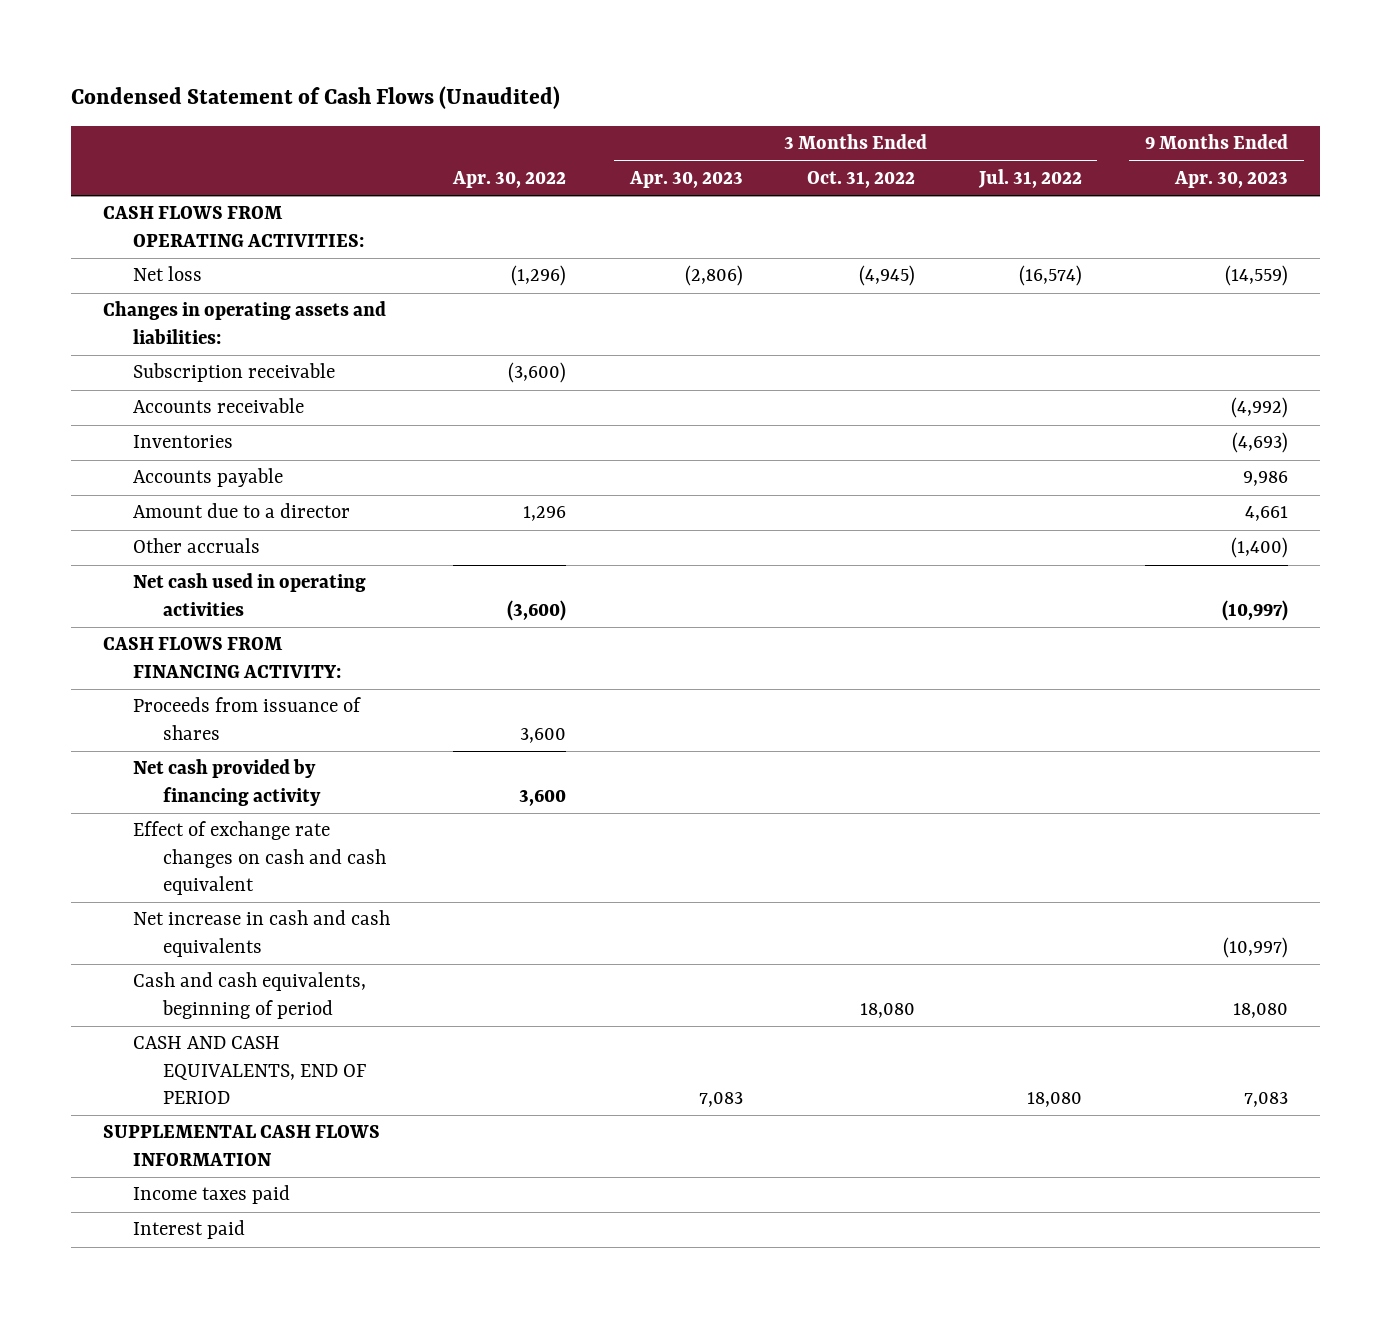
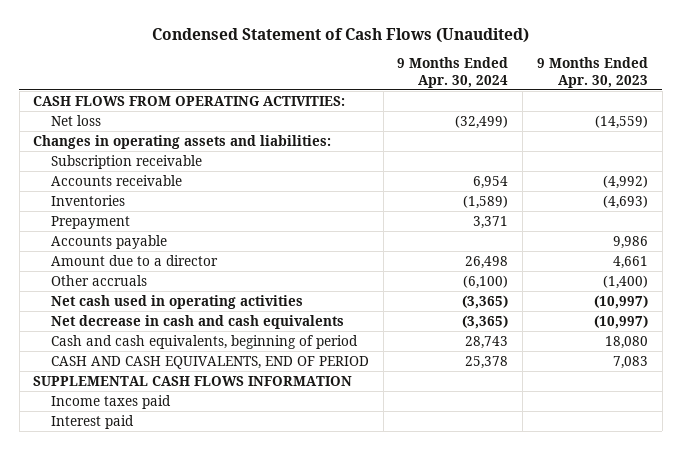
- | Apr. 30, 2022 | 3 Months Ended Apr. 30, 2023 | 3 Months Ended Oct. 31, 2022 | 3 Months Ended Jul. 31, 2022 | 9 Months Ended Apr. 30, 2023
+ | 9 Months Ended Apr. 30, 2024 | 9 Months Ended Apr. 30, 2023
+ Prepayment | 3,371 |
- CASH FLOWS FROM FINANCING ACTIVITY:
- Proceeds from issuance of shares | 3,600 | | | |
- Net cash provided by financing activity | 3,600 | | | |
- Effect of exchange rate changes on cash and cash equivalent
- Net increase in cash and cash equivalents | | | | | (10,997)
+ Net decrease in cash and cash equivalents | (3,365) | (10,997)

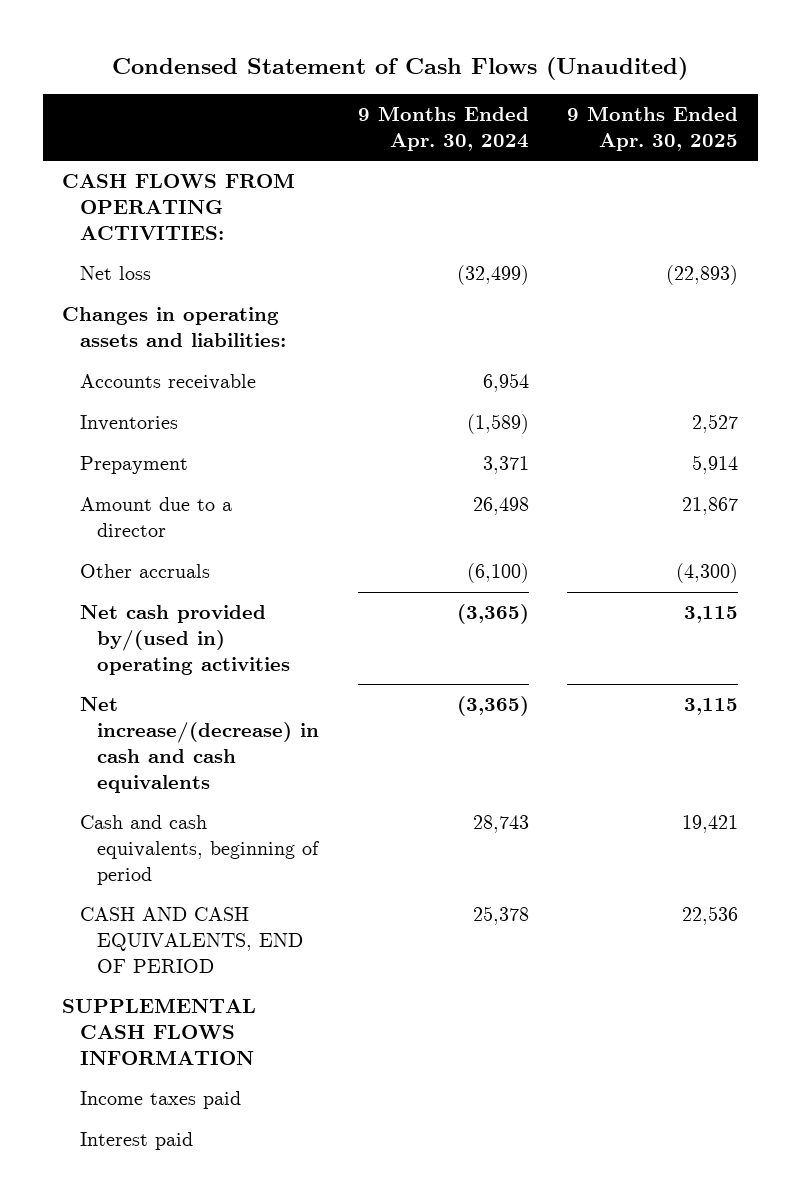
- | 9 Months Ended Apr. 30, 2024 | 9 Months Ended Apr. 30, 2023
+ | 9 Months Ended Apr. 30, 2024 | 9 Months Ended Apr. 30, 2025
- Subscription receivable
- Accounts payable | | 9,986
- Net cash used in operating activities | (3,365) | (10,997)
- Net decrease in cash and cash equivalents | (3,365) | (10,997)
+ Net cash provided by/(used in) operating activities | (3,365) | 3,115
+ Net increase/(decrease) in cash and cash equivalents | (3,365) | 3,115

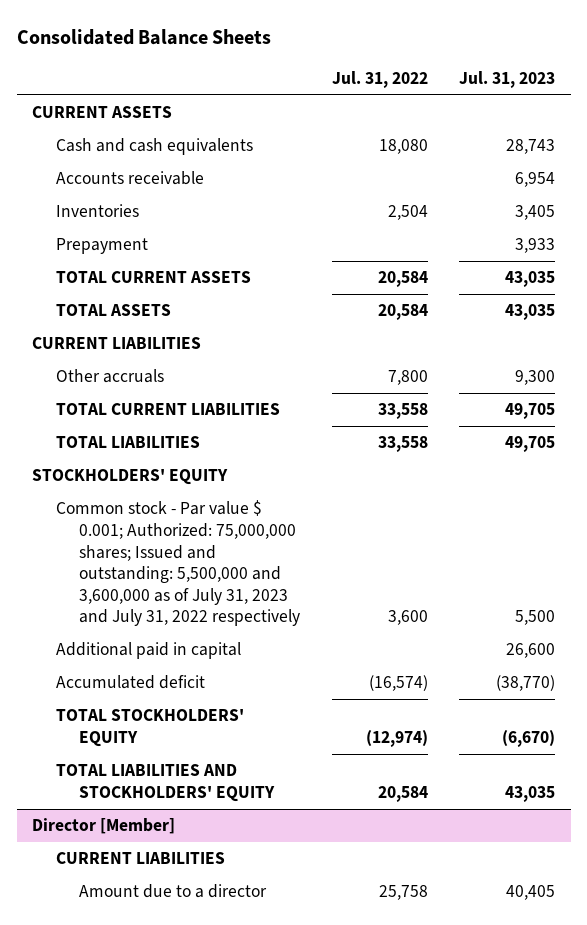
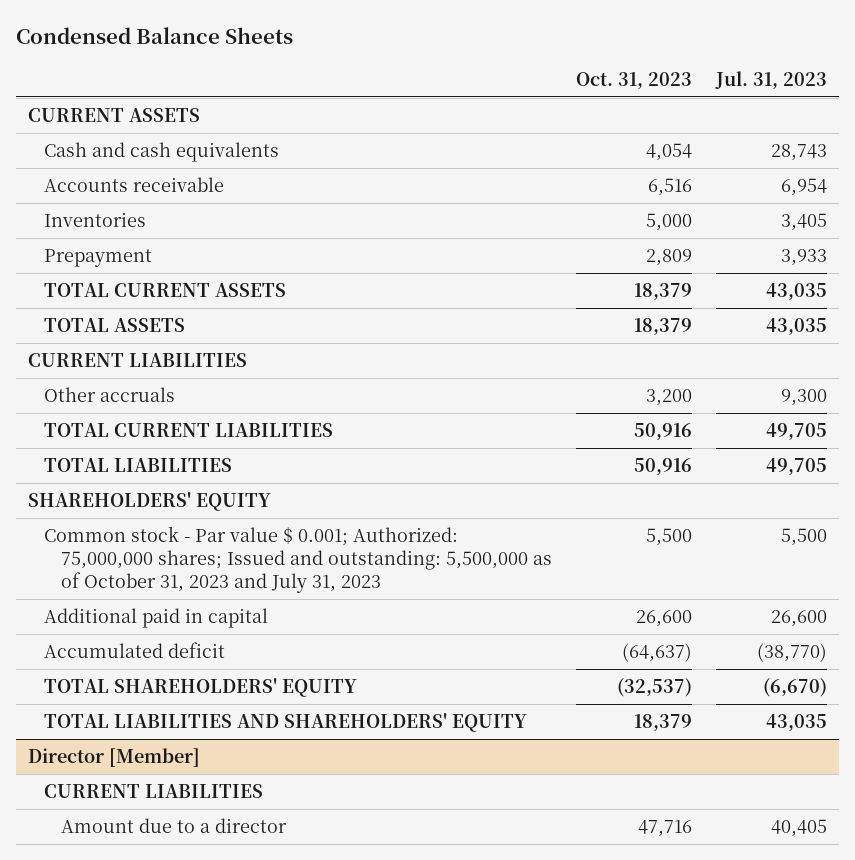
- Consolidated Balance Sheets
+ Condensed Balance Sheets
- | Jul. 31, 2022 | Jul. 31, 2023
+ | Oct. 31, 2023 | Jul. 31, 2023
- STOCKHOLDERS' EQUITY
- Common stock - Par value $ 0.001; Authorized: 75,000,000 shares; Issued and outstanding: 5,500,000 and 3,600,000 as of July 31, 2023 and July 31, 2022 respectively | 3,600 | 5,500
+ SHAREHOLDERS' EQUITY
+ Common stock - Par value $ 0.001; Authorized: 75,000,000 shares; Issued and outstanding: 5,500,000 as of October 31, 2023 and July 31, 2023 | 5,500 | 5,500
- TOTAL STOCKHOLDERS' EQUITY | (12,974) | (6,670)
- TOTAL LIABILITIES AND STOCKHOLDERS' EQUITY | 20,584 | 43,035
+ TOTAL SHAREHOLDERS' EQUITY | (32,537) | (6,670)
+ TOTAL LIABILITIES AND SHAREHOLDERS' EQUITY | 18,379 | 43,035

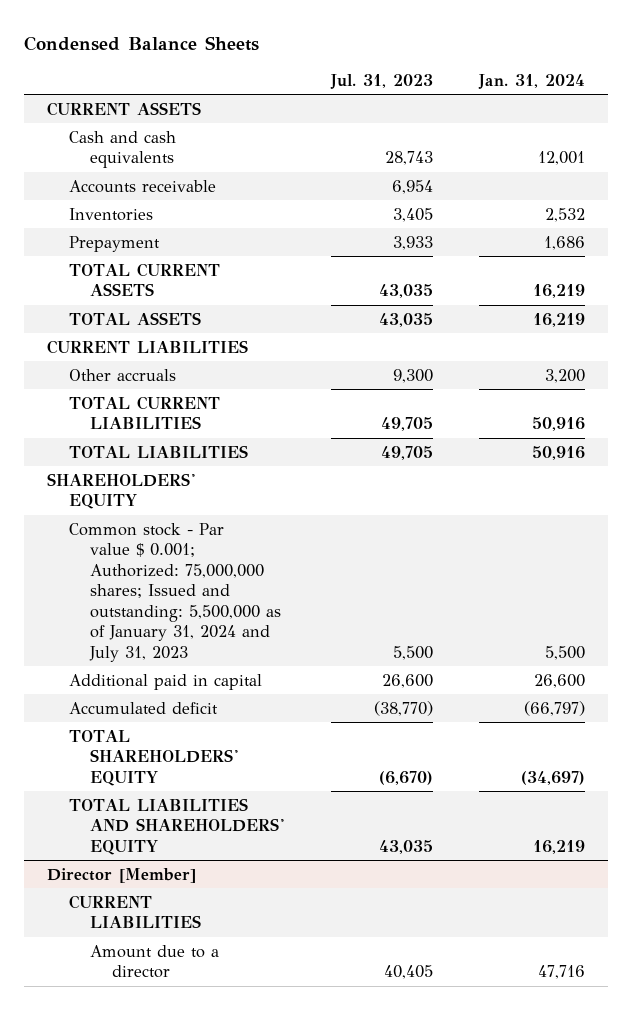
- | Oct. 31, 2023 | Jul. 31, 2023
+ | Jul. 31, 2023 | Jan. 31, 2024
- Common stock - Par value $ 0.001; Authorized: 75,000,000 shares; Issued and outstanding: 5,500,000 as of October 31, 2023 and July 31, 2023 | 5,500 | 5,500
+ Common stock - Par value $ 0.001; Authorized: 75,000,000 shares; Issued and outstanding: 5,500,000 as of January 31, 2024 and July 31, 2023 | 5,500 | 5,500

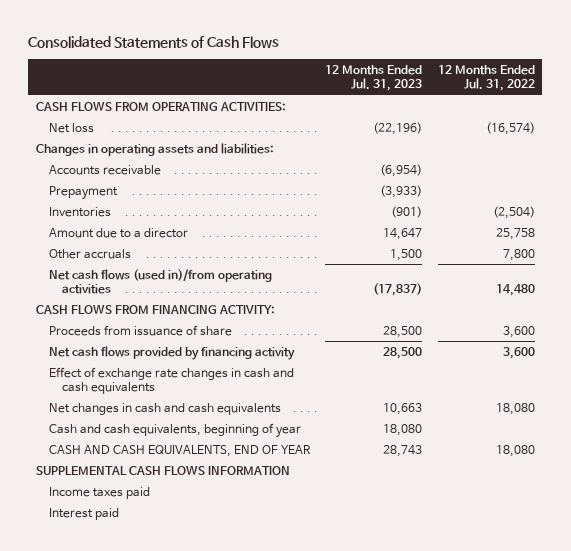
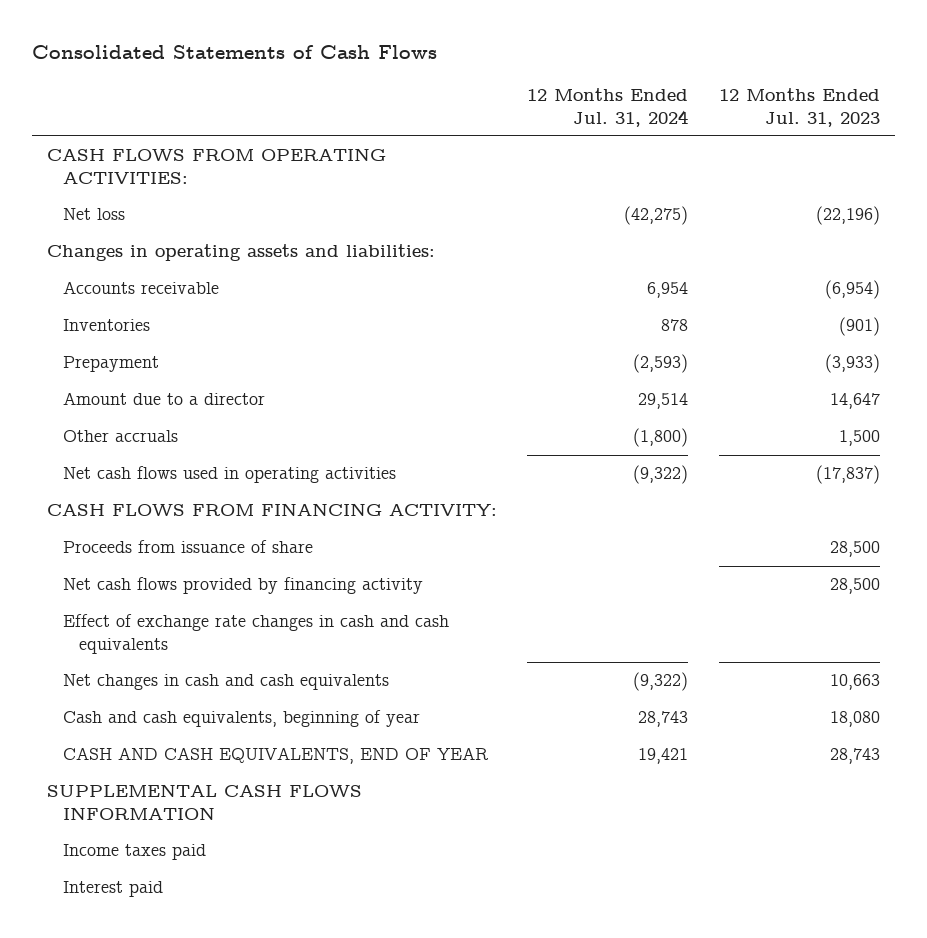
- | 12 Months Ended Jul. 31, 2023 | 12 Months Ended Jul. 31, 2022
+ | 12 Months Ended Jul. 31, 2024 | 12 Months Ended Jul. 31, 2023
moved down: Prepayment | (2,593) | (3,933)
- Net cash flows (used in)/from operating activities | (17,837) | 14,480
+ Net cash flows used in operating activities | (9,322) | (17,837)

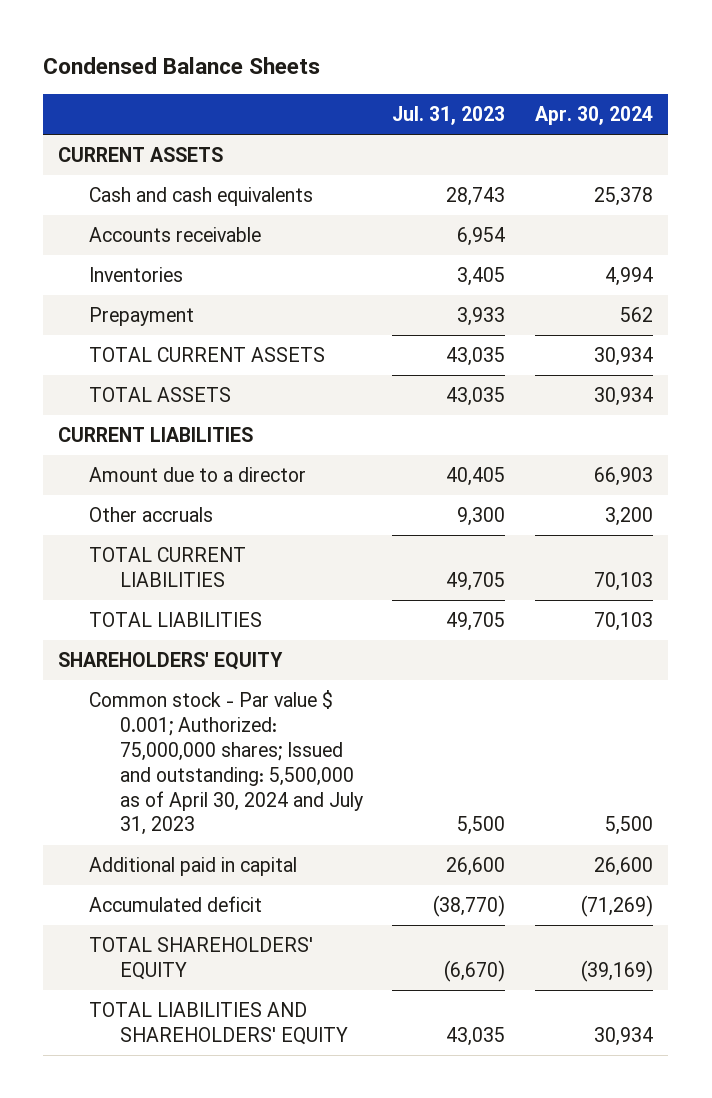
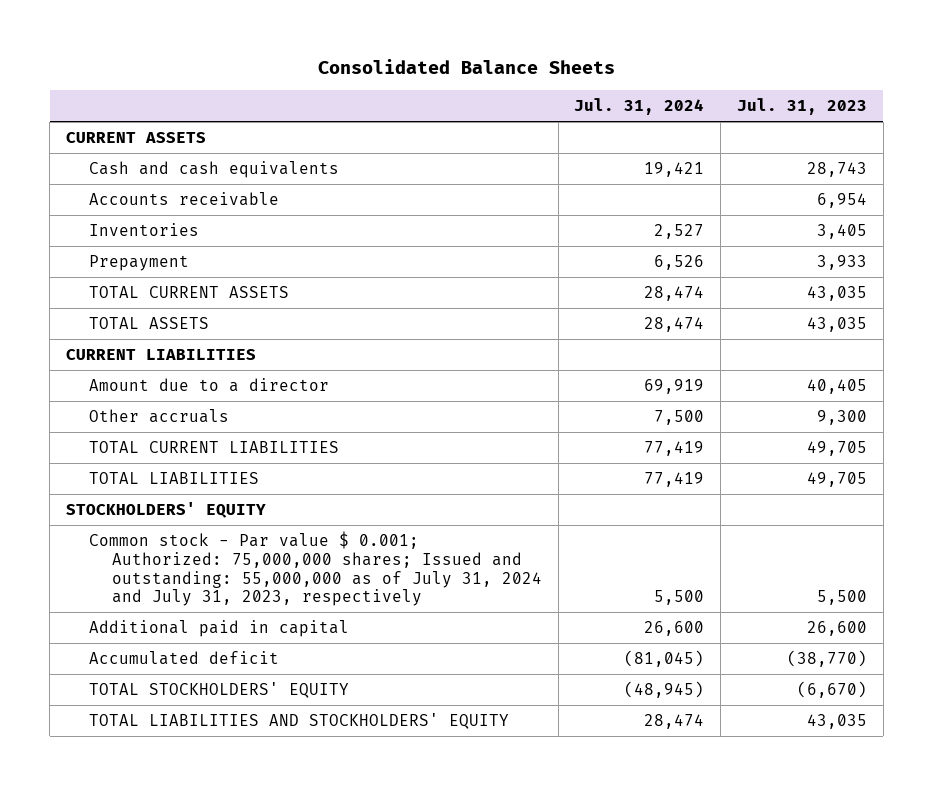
- Condensed Balance Sheets
+ Consolidated Balance Sheets
- | Jul. 31, 2023 | Apr. 30, 2024
+ | Jul. 31, 2024 | Jul. 31, 2023
- SHAREHOLDERS' EQUITY
- Common stock - Par value $ 0.001; Authorized: 75,000,000 shares; Issued and outstanding: 5,500,000 as of April 30, 2024 and July 31, 2023 | 5,500 | 5,500
+ STOCKHOLDERS' EQUITY
+ Common stock - Par value $ 0.001; Authorized: 75,000,000 shares; Issued and outstanding: 55,000,000 as of July 31, 2024 and July 31, 2023, respectively | 5,500 | 5,500
- TOTAL SHAREHOLDERS' EQUITY | (6,670) | (39,169)
- TOTAL LIABILITIES AND SHAREHOLDERS' EQUITY | 43,035 | 30,934
+ TOTAL STOCKHOLDERS' EQUITY | (48,945) | (6,670)
+ TOTAL LIABILITIES AND STOCKHOLDERS' EQUITY | 28,474 | 43,035

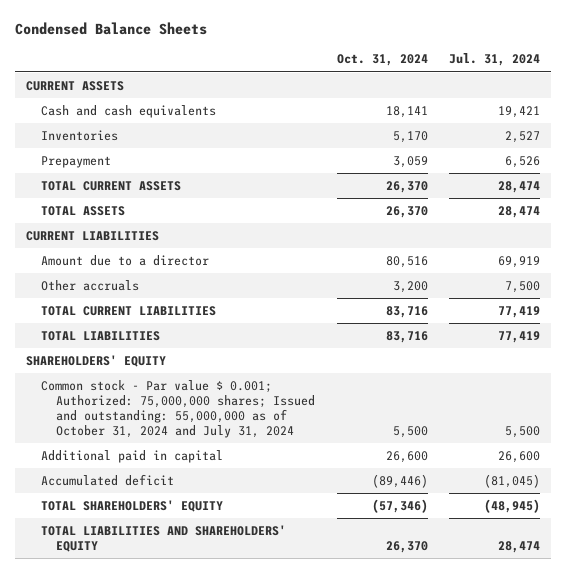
- Consolidated Balance Sheets
+ Condensed Balance Sheets
- | Jul. 31, 2024 | Jul. 31, 2023
+ | Oct. 31, 2024 | Jul. 31, 2024
- Accounts receivable | | 6,954
- STOCKHOLDERS' EQUITY
- Common stock - Par value $ 0.001; Authorized: 75,000,000 shares; Issued and outstanding: 55,000,000 as of July 31, 2024 and July 31, 2023, respectively | 5,500 | 5,500
+ SHAREHOLDERS' EQUITY
+ Common stock - Par value $ 0.001; Authorized: 75,000,000 shares; Issued and outstanding: 55,000,000 as of October 31, 2024 and July 31, 2024 | 5,500 | 5,500
- TOTAL STOCKHOLDERS' EQUITY | (48,945) | (6,670)
- TOTAL LIABILITIES AND STOCKHOLDERS' EQUITY | 28,474 | 43,035
+ TOTAL SHAREHOLDERS' EQUITY | (57,346) | (48,945)
+ TOTAL LIABILITIES AND SHAREHOLDERS' EQUITY | 26,370 | 28,474

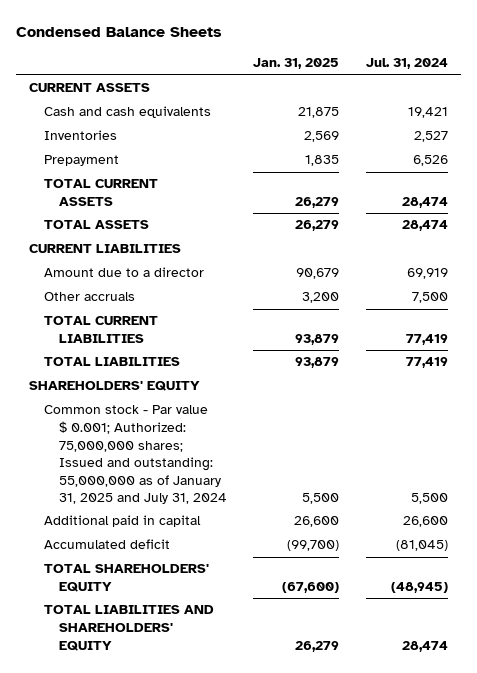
- | Oct. 31, 2024 | Jul. 31, 2024
+ | Jan. 31, 2025 | Jul. 31, 2024
- Common stock - Par value $ 0.001; Authorized: 75,000,000 shares; Issued and outstanding: 55,000,000 as of October 31, 2024 and July 31, 2024 | 5,500 | 5,500
+ Common stock - Par value $ 0.001; Authorized: 75,000,000 shares; Issued and outstanding: 55,000,000 as of January 31, 2025 and July 31, 2024 | 5,500 | 5,500

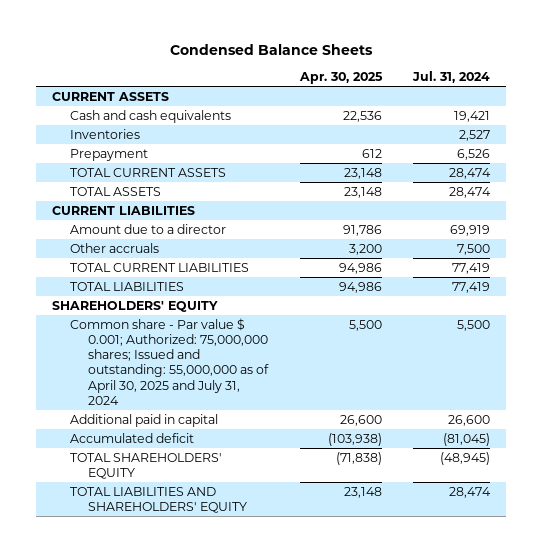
- | Jan. 31, 2025 | Jul. 31, 2024
+ | Apr. 30, 2025 | Jul. 31, 2024
- Common stock - Par value $ 0.001; Authorized: 75,000,000 shares; Issued and outstanding: 55,000,000 as of January 31, 2025 and July 31, 2024 | 5,500 | 5,500
+ Common share - Par value $ 0.001; Authorized: 75,000,000 shares; Issued and outstanding: 55,000,000 as of April 30, 2025 and July 31, 2024 | 5,500 | 5,500

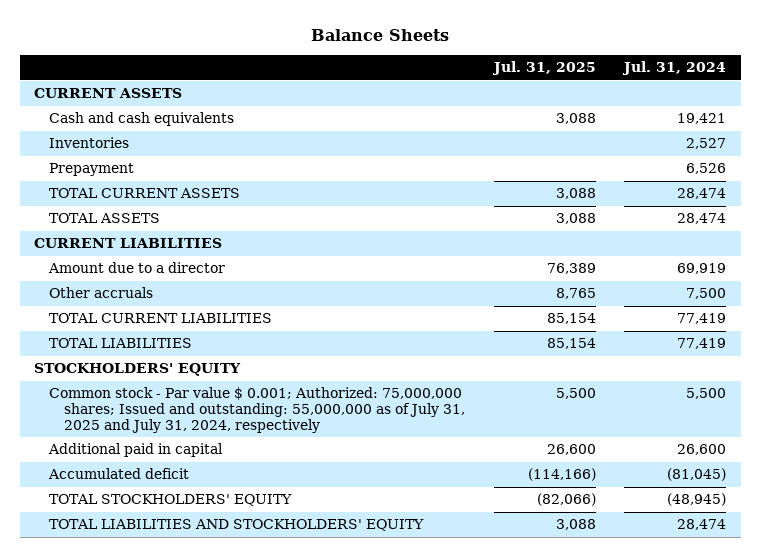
- Condensed Balance Sheets
+ Balance Sheets
- | Apr. 30, 2025 | Jul. 31, 2024
+ | Jul. 31, 2025 | Jul. 31, 2024
- SHAREHOLDERS' EQUITY
- Common share - Par value $ 0.001; Authorized: 75,000,000 shares; Issued and outstanding: 55,000,000 as of April 30, 2025 and July 31, 2024 | 5,500 | 5,500
+ STOCKHOLDERS' EQUITY
+ Common stock - Par value $ 0.001; Authorized: 75,000,000 shares; Issued and outstanding: 55,000,000 as of July 31, 2025 and July 31, 2024, respectively | 5,500 | 5,500
- TOTAL SHAREHOLDERS' EQUITY | (71,838) | (48,945)
- TOTAL LIABILITIES AND SHAREHOLDERS' EQUITY | 23,148 | 28,474
+ TOTAL STOCKHOLDERS' EQUITY | (82,066) | (48,945)
+ TOTAL LIABILITIES AND STOCKHOLDERS' EQUITY | 3,088 | 28,474

